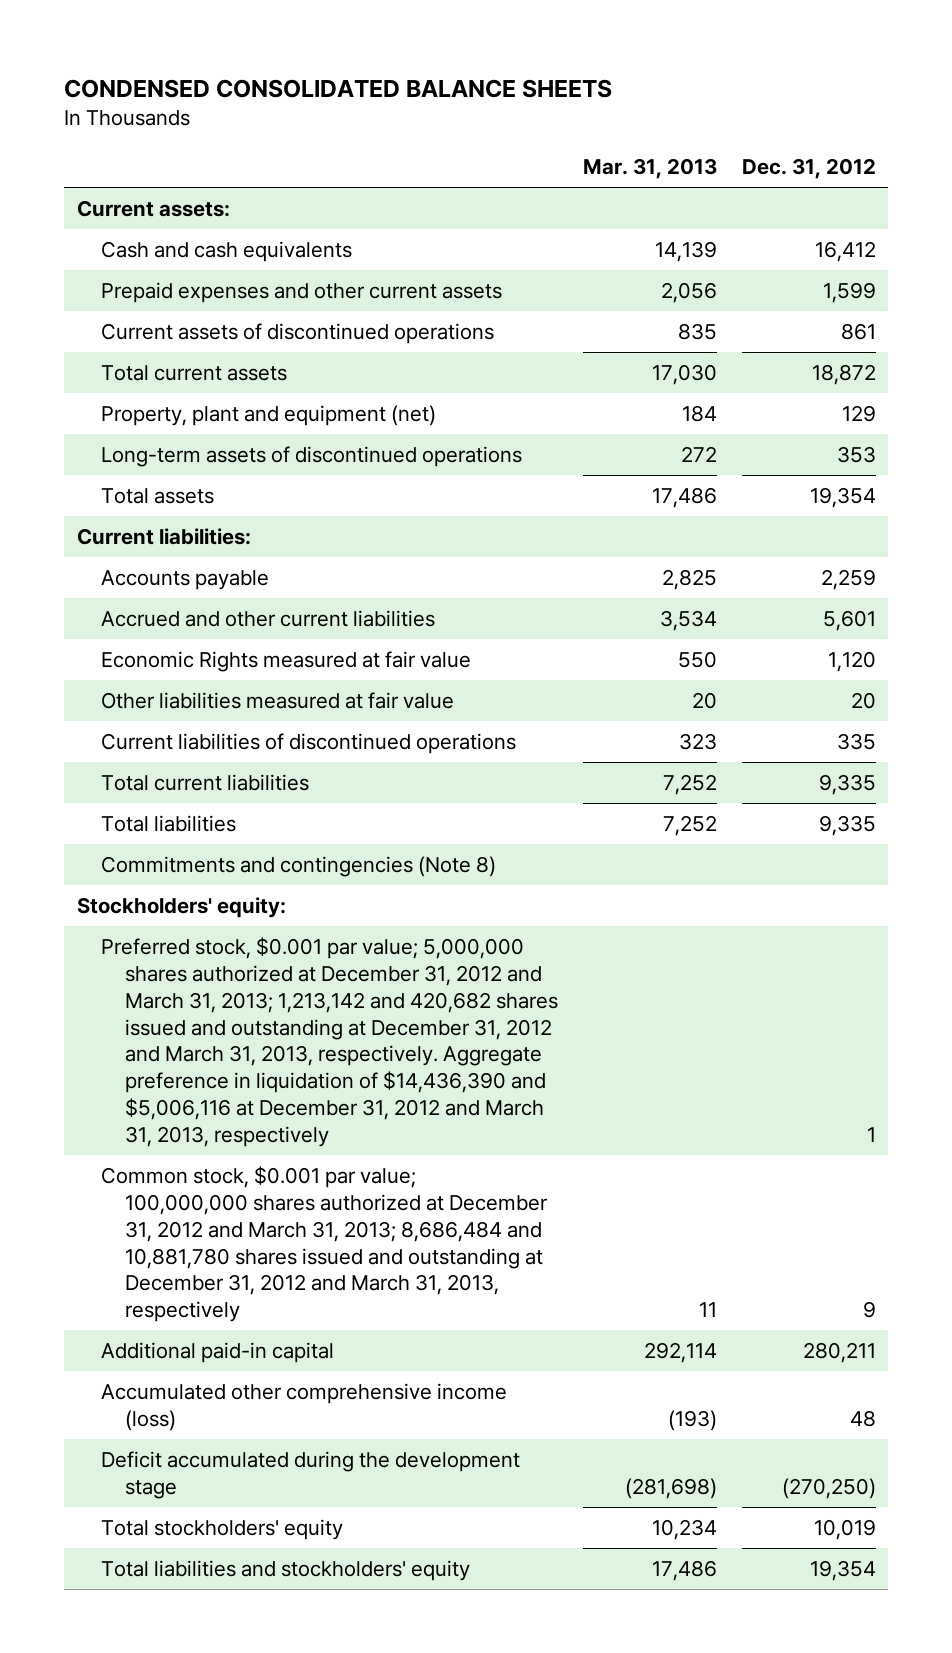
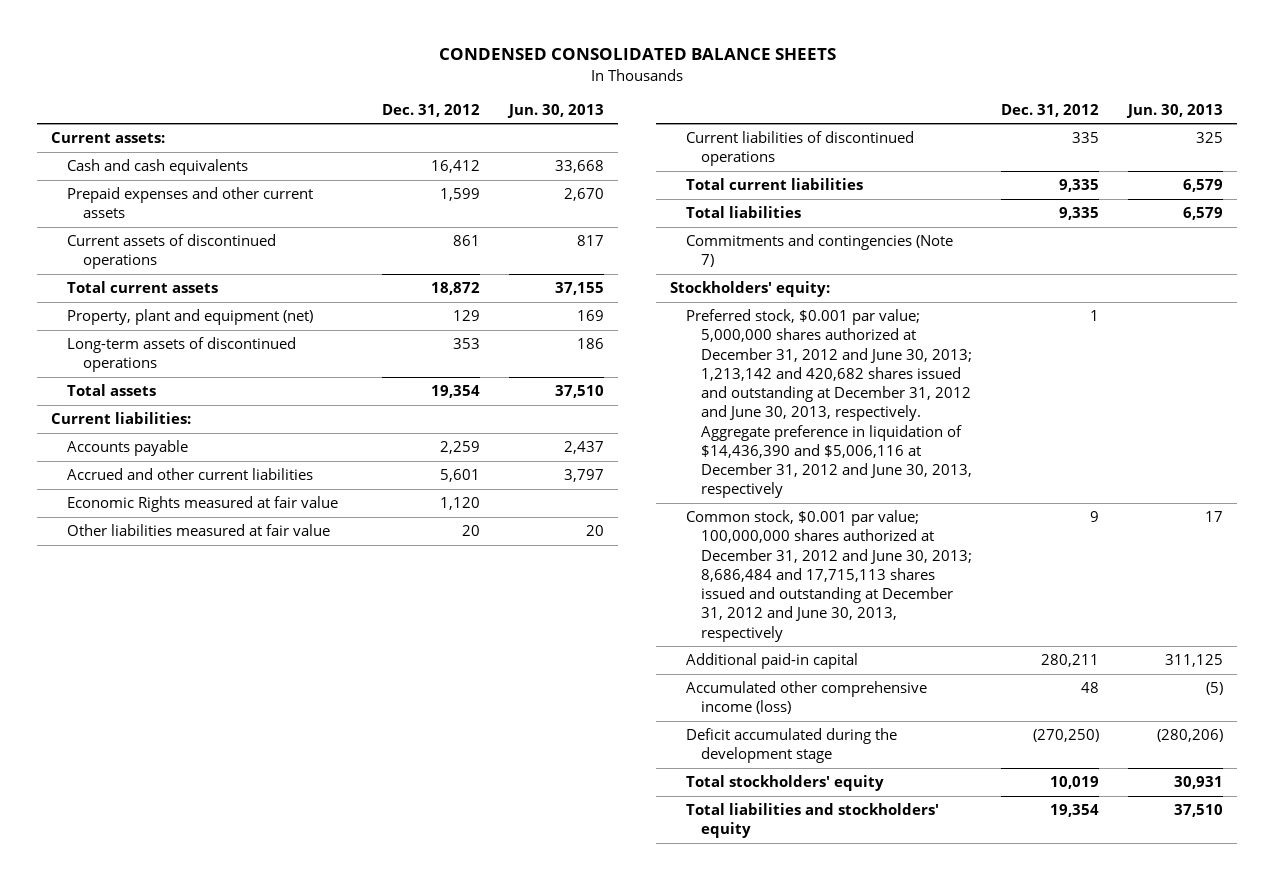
- | Mar. 31, 2013 | Dec. 31, 2012
+ | Dec. 31, 2012 | Jun. 30, 2013
- Commitments and contingencies (Note 8)
+ Commitments and contingencies (Note 7)
- Preferred stock, $0.001 par value; 5,000,000 shares authorized at December 31, 2012 and March 31, 2013; 1,213,142 and 420,682 shares issued and outstanding at December 31, 2012 and March 31, 2013, respectively. Aggregate preference in liquidation of $14,436,390 and $5,006,116 at December 31, 2012 and March 31, 2013, respectively | | 1
- Common stock, $0.001 par value; 100,000,000 shares authorized at December 31, 2012 and March 31, 2013; 8,686,484 and 10,881,780 shares issued and outstanding at December 31, 2012 and March 31, 2013, respectively | 11 | 9
+ Preferred stock, $0.001 par value; 5,000,000 shares authorized at December 31, 2012 and June 30, 2013; 1,213,142 and 420,682 shares issued and outstanding at December 31, 2012 and June 30, 2013, respectively. Aggregate preference in liquidation of $14,436,390 and $5,006,116 at December 31, 2012 and June 30, 2013, respectively | 1 |
+ Common stock, $0.001 par value; 100,000,000 shares authorized at December 31, 2012 and June 30, 2013; 8,686,484 and 17,715,113 shares issued and outstanding at December 31, 2012 and June 30, 2013, respectively | 9 | 17

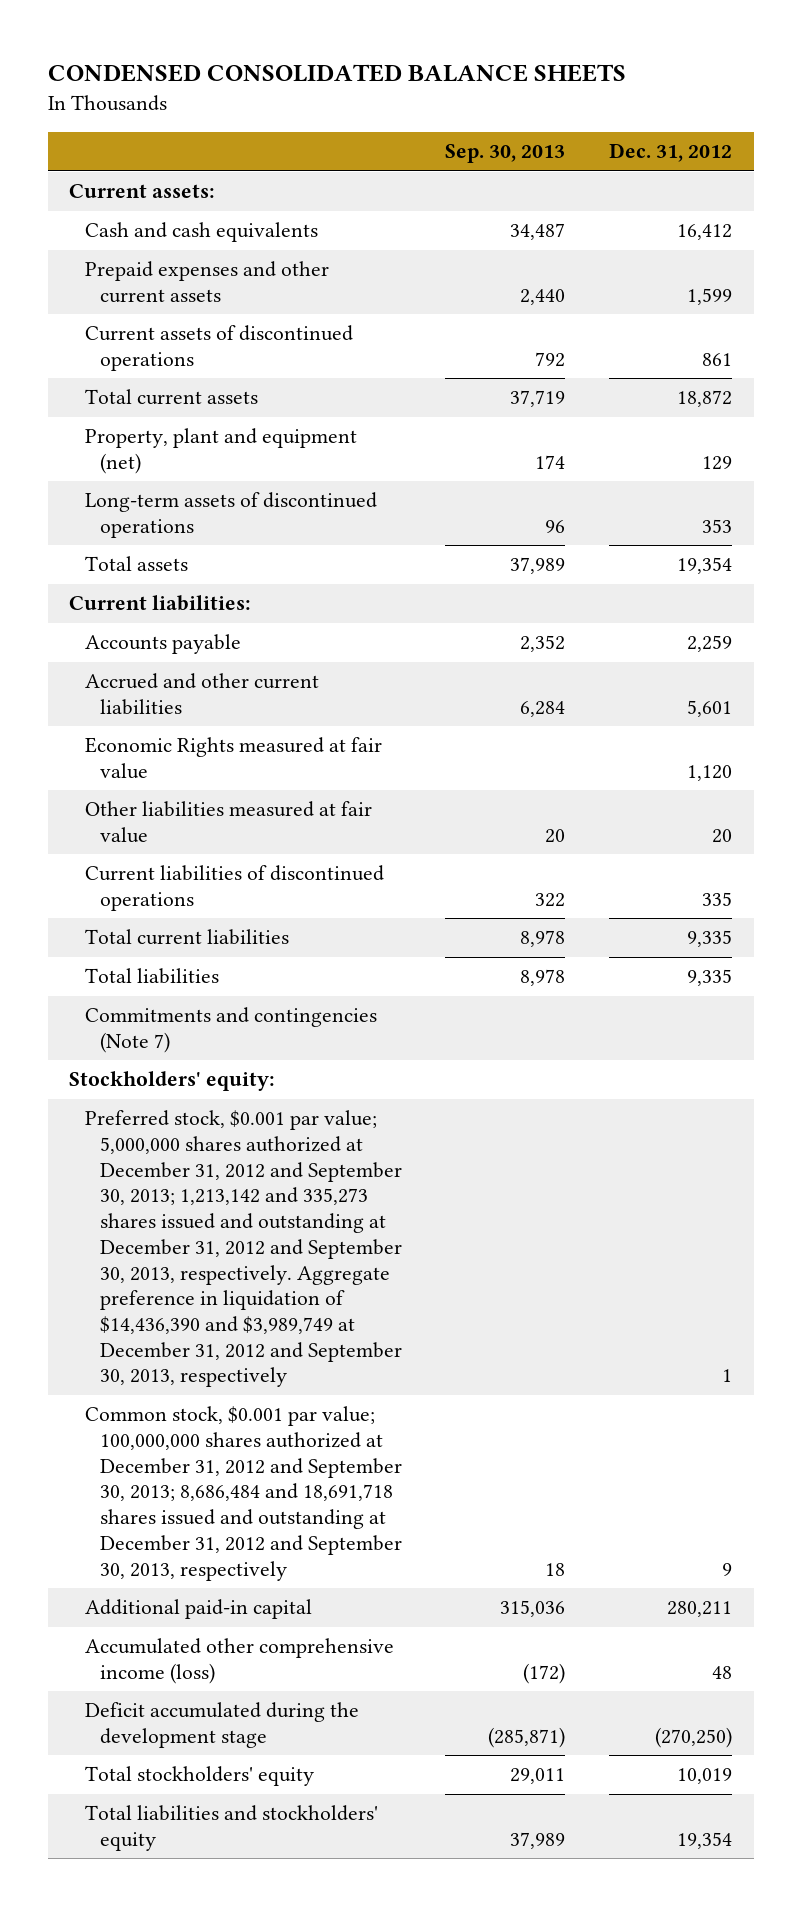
- | Dec. 31, 2012 | Jun. 30, 2013
+ | Sep. 30, 2013 | Dec. 31, 2012
- Preferred stock, $0.001 par value; 5,000,000 shares authorized at December 31, 2012 and June 30, 2013; 1,213,142 and 420,682 shares issued and outstanding at December 31, 2012 and June 30, 2013, respectively. Aggregate preference in liquidation of $14,436,390 and $5,006,116 at December 31, 2012 and June 30, 2013, respectively | 1 |
- Common stock, $0.001 par value; 100,000,000 shares authorized at December 31, 2012 and June 30, 2013; 8,686,484 and 17,715,113 shares issued and outstanding at December 31, 2012 and June 30, 2013, respectively | 9 | 17
+ Preferred stock, $0.001 par value; 5,000,000 shares authorized at December 31, 2012 and September 30, 2013; 1,213,142 and 335,273 shares issued and outstanding at December 31, 2012 and September 30, 2013, respectively. Aggregate preference in liquidation of $14,436,390 and $3,989,749 at December 31, 2012 and September 30, 2013, respectively | | 1
+ Common stock, $0.001 par value; 100,000,000 shares authorized at December 31, 2012 and September 30, 2013; 8,686,484 and 18,691,718 shares issued and outstanding at December 31, 2012 and September 30, 2013, respectively | 18 | 9

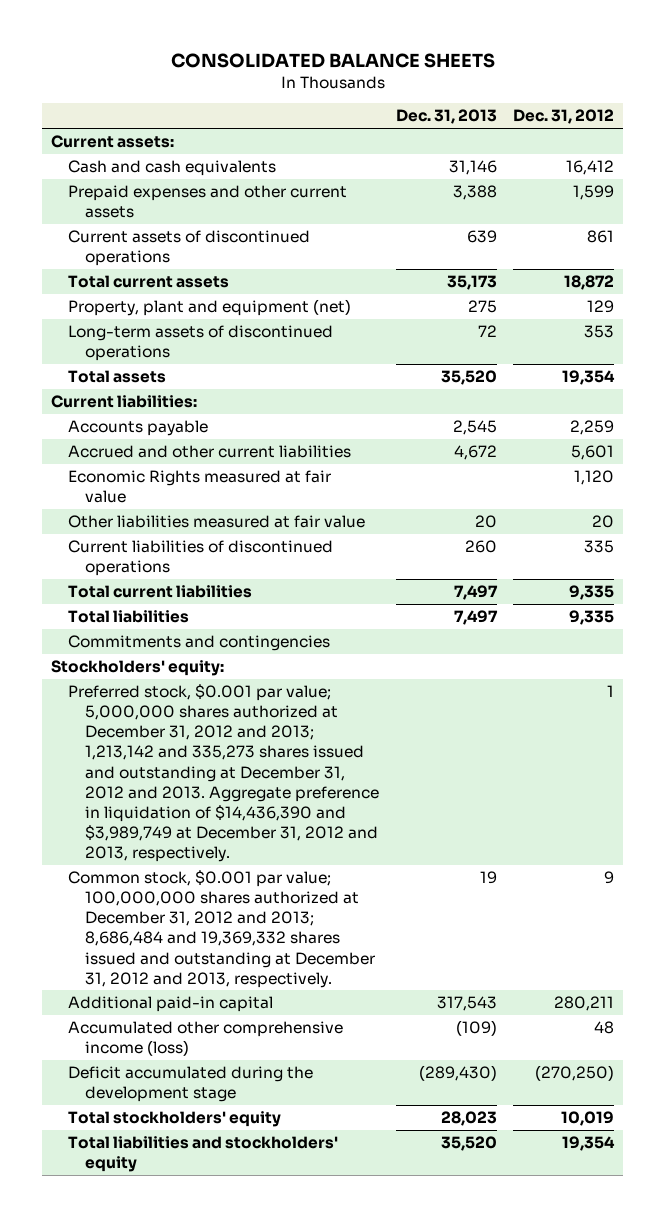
- CONDENSED CONSOLIDATED BALANCE SHEETS
+ CONSOLIDATED BALANCE SHEETS
- | Sep. 30, 2013 | Dec. 31, 2012
+ | Dec. 31, 2013 | Dec. 31, 2012
- Commitments and contingencies (Note 7)
+ Commitments and contingencies
- Preferred stock, $0.001 par value; 5,000,000 shares authorized at December 31, 2012 and September 30, 2013; 1,213,142 and 335,273 shares issued and outstanding at December 31, 2012 and September 30, 2013, respectively. Aggregate preference in liquidation of $14,436,390 and $3,989,749 at December 31, 2012 and September 30, 2013, respectively | | 1
- Common stock, $0.001 par value; 100,000,000 shares authorized at December 31, 2012 and September 30, 2013; 8,686,484 and 18,691,718 shares issued and outstanding at December 31, 2012 and September 30, 2013, respectively | 18 | 9
+ Preferred stock, $0.001 par value; 5,000,000 shares authorized at December 31, 2012 and 2013; 1,213,142 and 335,273 shares issued and outstanding at December 31, 2012 and 2013. Aggregate preference in liquidation of $14,436,390 and $3,989,749 at December 31, 2012 and 2013, respectively. | | 1
+ Common stock, $0.001 par value; 100,000,000 shares authorized at December 31, 2012 and 2013; 8,686,484 and 19,369,332 shares issued and outstanding at December 31, 2012 and 2013, respectively. | 19 | 9

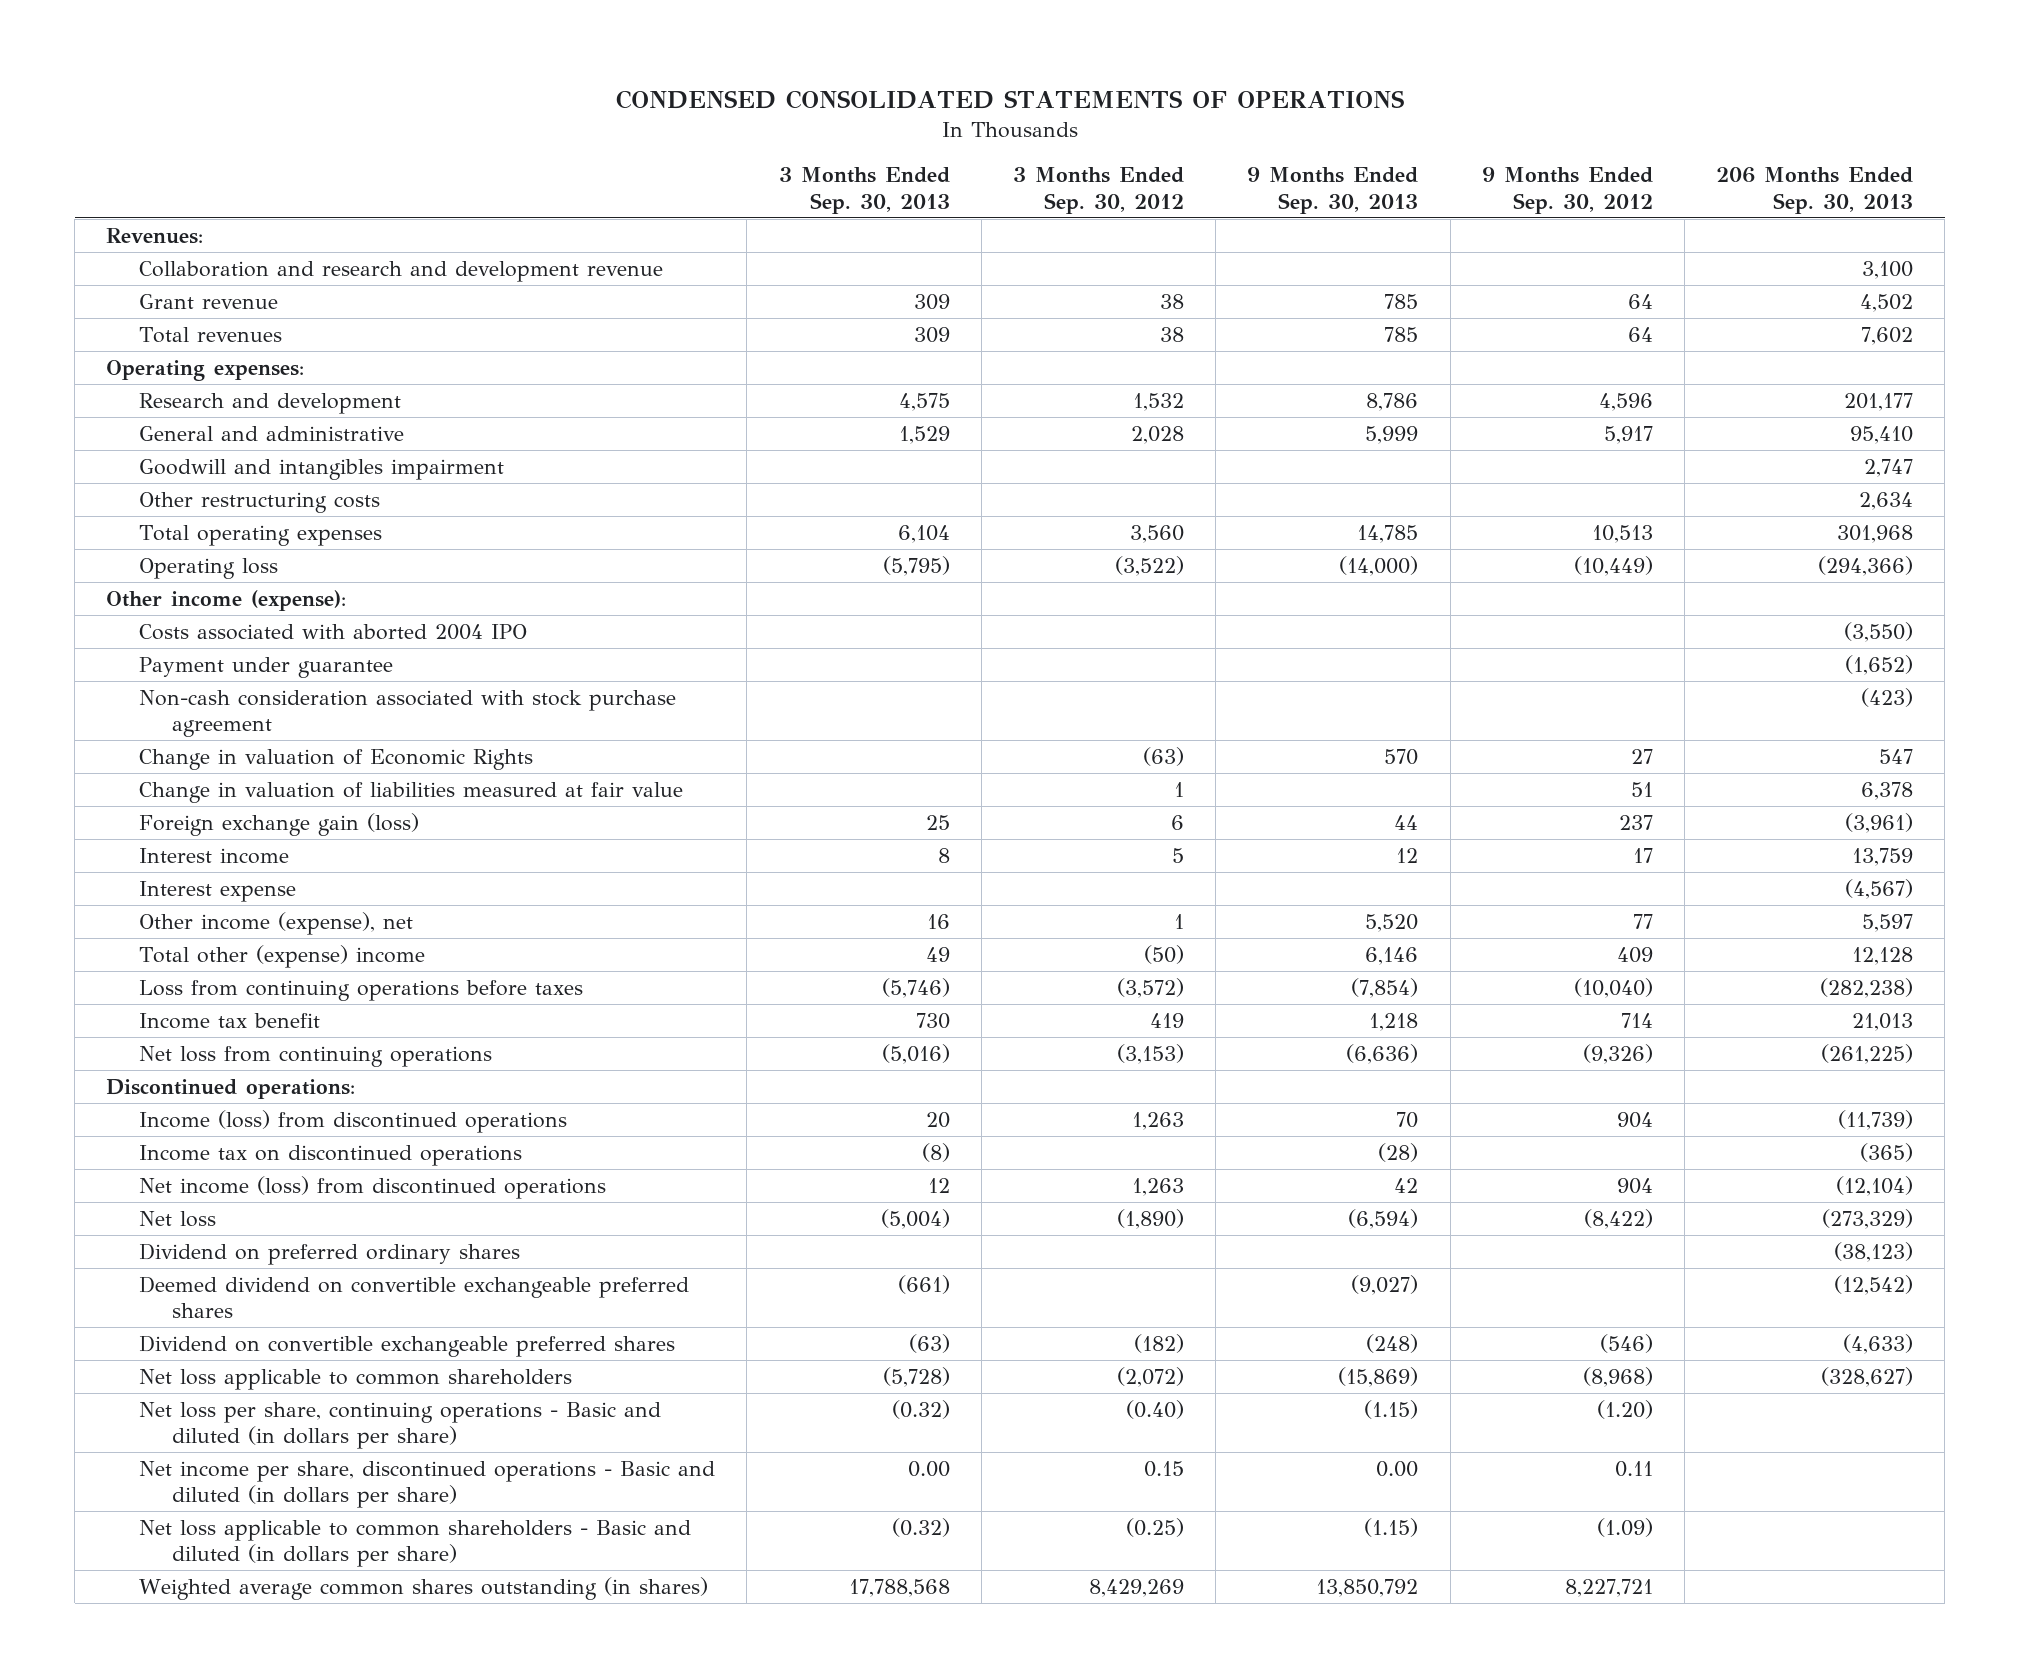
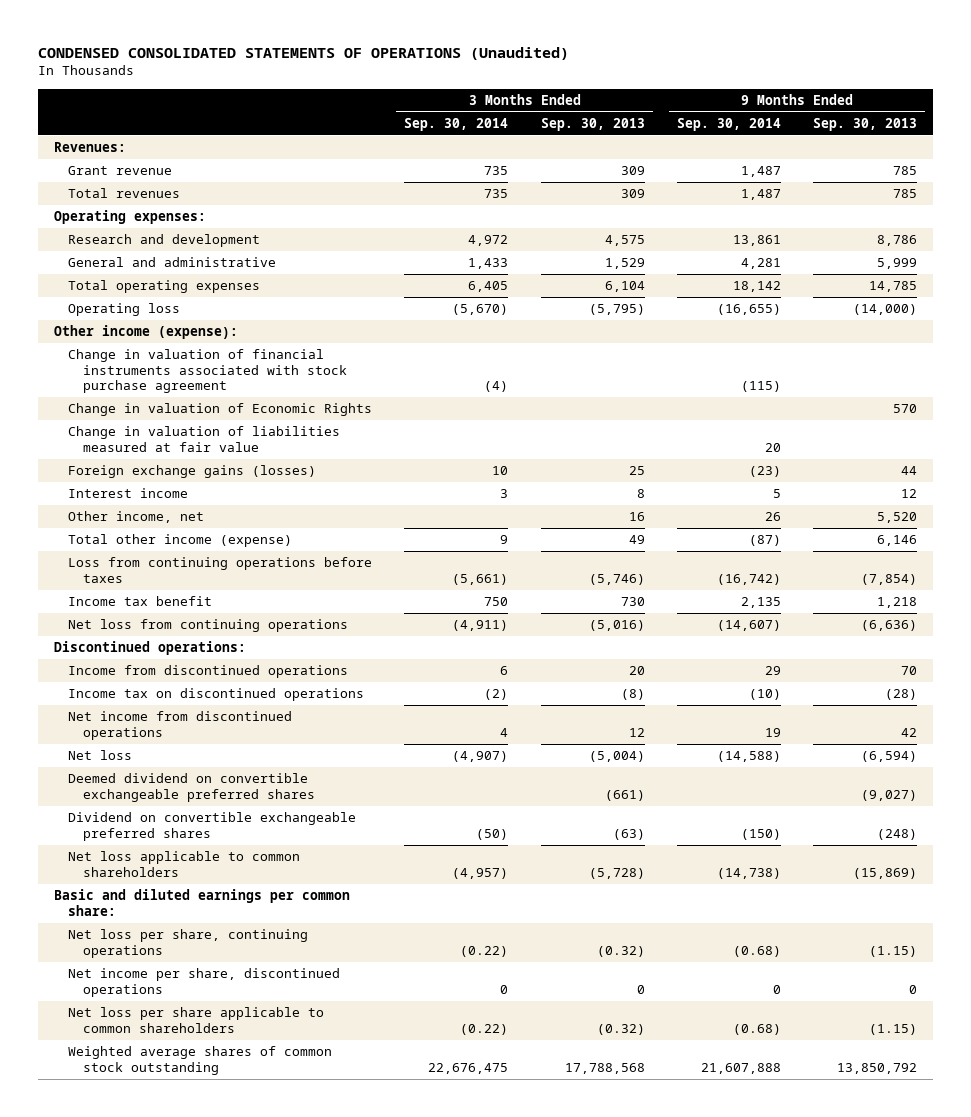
- CONDENSED CONSOLIDATED STATEMENTS OF OPERATIONS
+ CONDENSED CONSOLIDATED STATEMENTS OF OPERATIONS (Unaudited)
- | 3 Months Ended Sep. 30, 2013 | 3 Months Ended Sep. 30, 2012 | 9 Months Ended Sep. 30, 2013 | 9 Months Ended Sep. 30, 2012 | 206 Months Ended Sep. 30, 2013
+ | 3 Months Ended Sep. 30, 2014 | 3 Months Ended Sep. 30, 2013 | 9 Months Ended Sep. 30, 2014 | 9 Months Ended Sep. 30, 2013
- Collaboration and research and development revenue | | | | | 3,100
- Goodwill and intangibles impairment | | | | | 2,747
- Other restructuring costs | | | | | 2,634
- Costs associated with aborted 2004 IPO | | | | | (3,550)
- Payment under guarantee | | | | | (1,652)
- Non-cash consideration associated with stock purchase agreement | | | | | (423)
+ Change in valuation of financial instruments associated with stock purchase agreement | (4) | | (115) |
- Foreign exchange gain (loss) | 25 | 6 | 44 | 237 | (3,961)
+ Foreign exchange gains (losses) | 10 | 25 | (23) | 44
- Interest expense | | | | | (4,567)
- Other income (expense), net | 16 | 1 | 5,520 | 77 | 5,597
- Total other (expense) income | 49 | (50) | 6,146 | 409 | 12,128
+ Other income, net | | 16 | 26 | 5,520
+ Total other income (expense) | 9 | 49 | (87) | 6,146
- Income (loss) from discontinued operations | 20 | 1,263 | 70 | 904 | (11,739)
+ Income from discontinued operations | 6 | 20 | 29 | 70
- Net income (loss) from discontinued operations | 12 | 1,263 | 42 | 904 | (12,104)
+ Net income from discontinued operations | 4 | 12 | 19 | 42
- Dividend on preferred ordinary shares | | | | | (38,123)
- Net loss per share, continuing operations - Basic and diluted (in dollars per share) | (0.32) | (0.40) | (1.15) | (1.20) |
- Net income per share, discontinued operations - Basic and diluted (in dollars per share) | 0.00 | 0.15 | 0.00 | 0.11 |
- Net loss applicable to common shareholders - Basic and diluted (in dollars per share) | (0.32) | (0.25) | (1.15) | (1.09) |
- Weighted average common shares outstanding (in shares) | 17,788,568 | 8,429,269 | 13,850,792 | 8,227,721 |
+ Basic and diluted earnings per common share:
+ Net loss per share, continuing operations | (0.22) | (0.32) | (0.68) | (1.15)
+ Net income per share, discontinued operations | 0 | 0 | 0 | 0
+ Net loss per share applicable to common shareholders | (0.22) | (0.32) | (0.68) | (1.15)
+ Weighted average shares of common stock outstanding | 22,676,475 | 17,788,568 | 21,607,888 | 13,850,792

